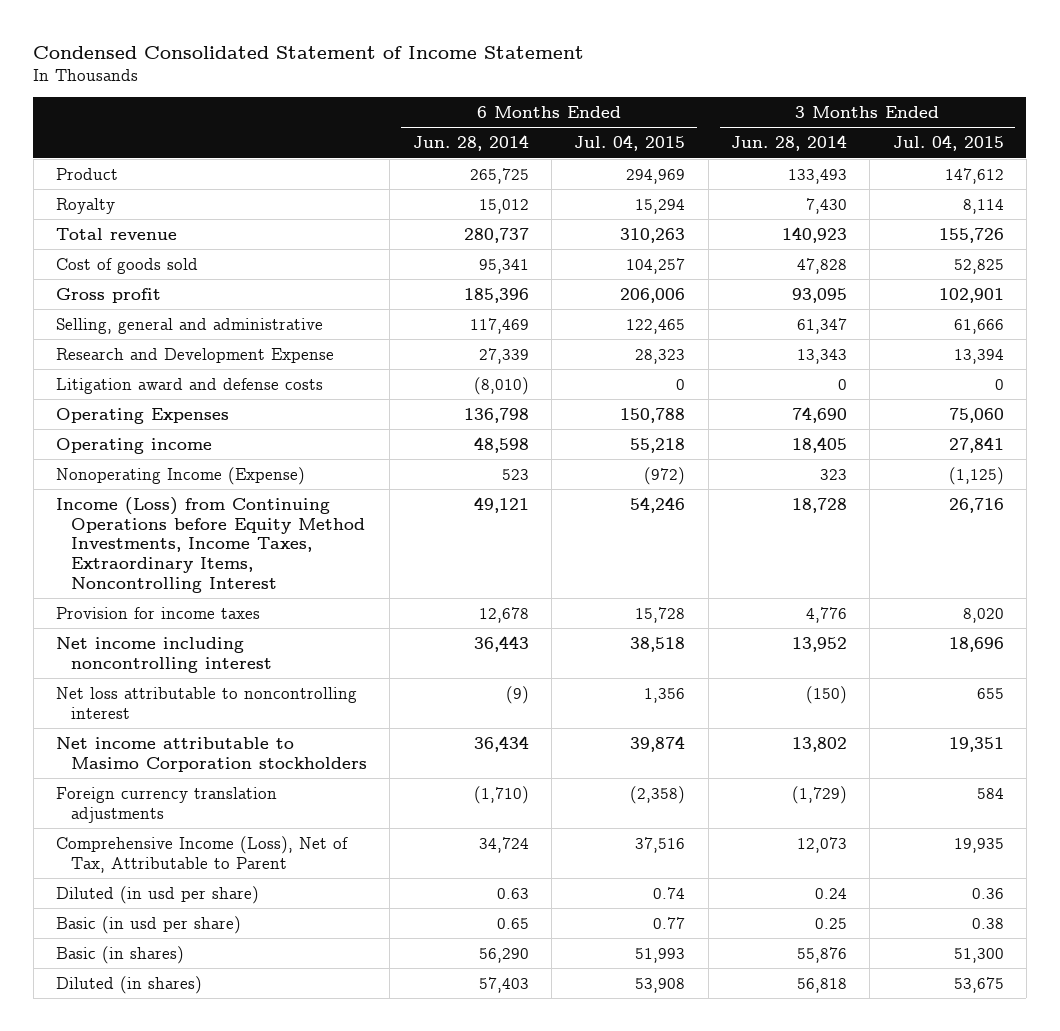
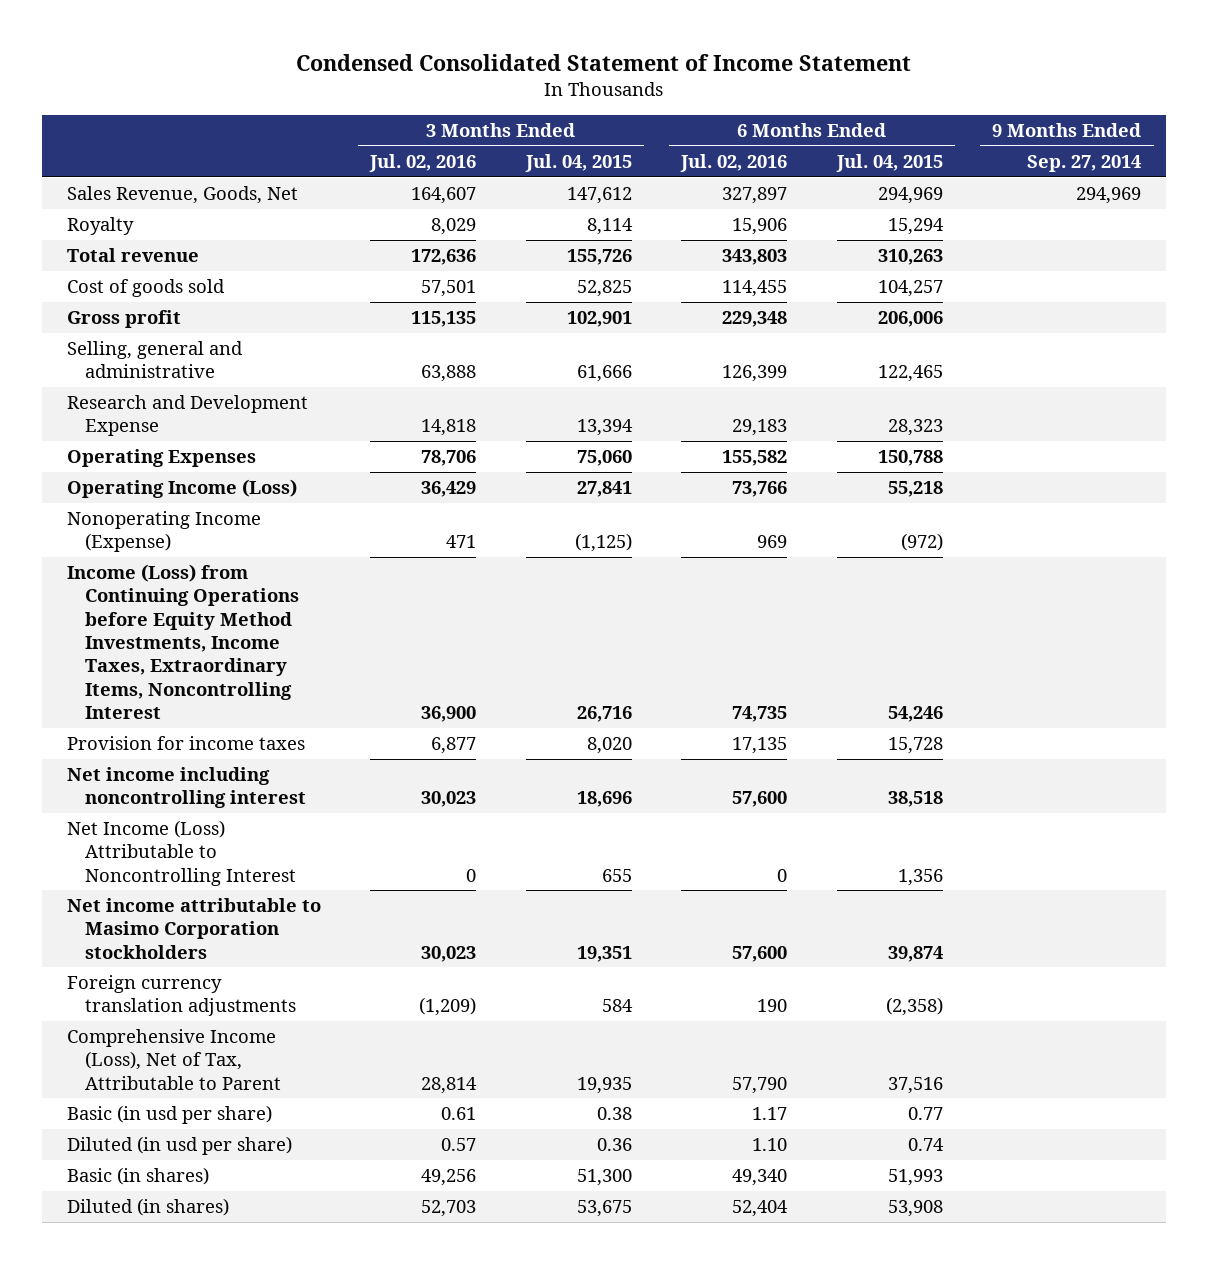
- | 6 Months Ended Jun. 28, 2014 | 6 Months Ended Jul. 04, 2015 | 3 Months Ended Jun. 28, 2014 | 3 Months Ended Jul. 04, 2015
+ | 3 Months Ended Jul. 02, 2016 | 3 Months Ended Jul. 04, 2015 | 6 Months Ended Jul. 02, 2016 | 6 Months Ended Jul. 04, 2015 | 9 Months Ended Sep. 27, 2014
- Product | 265,725 | 294,969 | 133,493 | 147,612
+ Sales Revenue, Goods, Net | 164,607 | 147,612 | 327,897 | 294,969 | 294,969
- Litigation award and defense costs | (8,010) | 0 | 0 | 0
- Operating income | 48,598 | 55,218 | 18,405 | 27,841
+ Operating Income (Loss) | 36,429 | 27,841 | 73,766 | 55,218 |
- Net loss attributable to noncontrolling interest | (9) | 1,356 | (150) | 655
+ Net Income (Loss) Attributable to Noncontrolling Interest | 0 | 655 | 0 | 1,356 |
moved down: Diluted (in usd per share) | 0.57 | 0.36 | 1.10 | 0.74 |

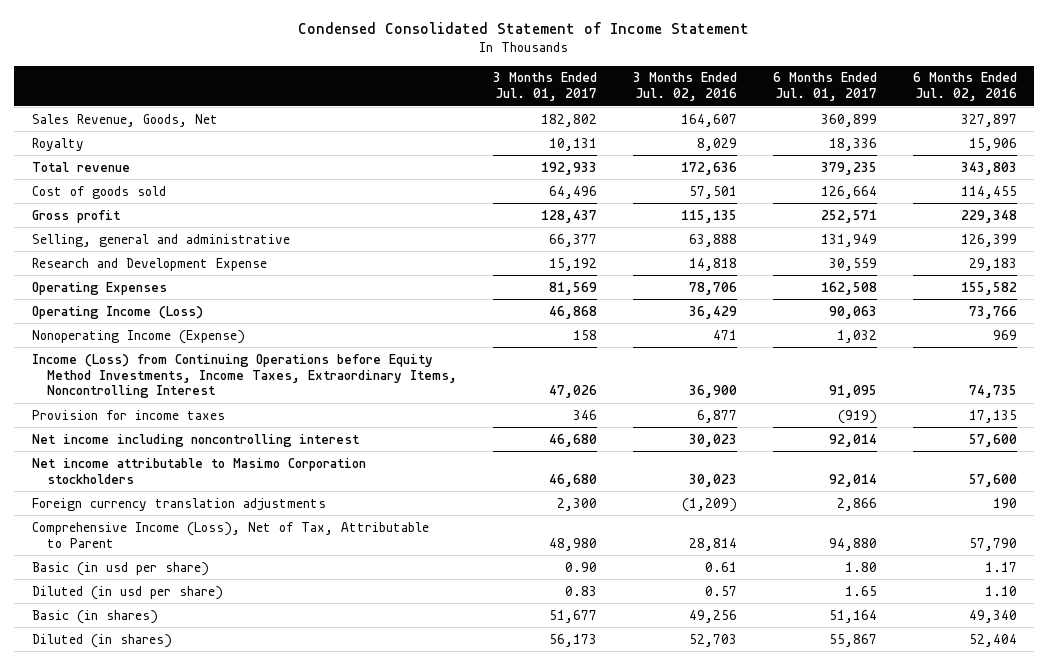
- | 3 Months Ended Jul. 02, 2016 | 3 Months Ended Jul. 04, 2015 | 6 Months Ended Jul. 02, 2016 | 6 Months Ended Jul. 04, 2015 | 9 Months Ended Sep. 27, 2014
+ | 3 Months Ended Jul. 01, 2017 | 3 Months Ended Jul. 02, 2016 | 6 Months Ended Jul. 01, 2017 | 6 Months Ended Jul. 02, 2016
- Net Income (Loss) Attributable to Noncontrolling Interest | 0 | 655 | 0 | 1,356 |

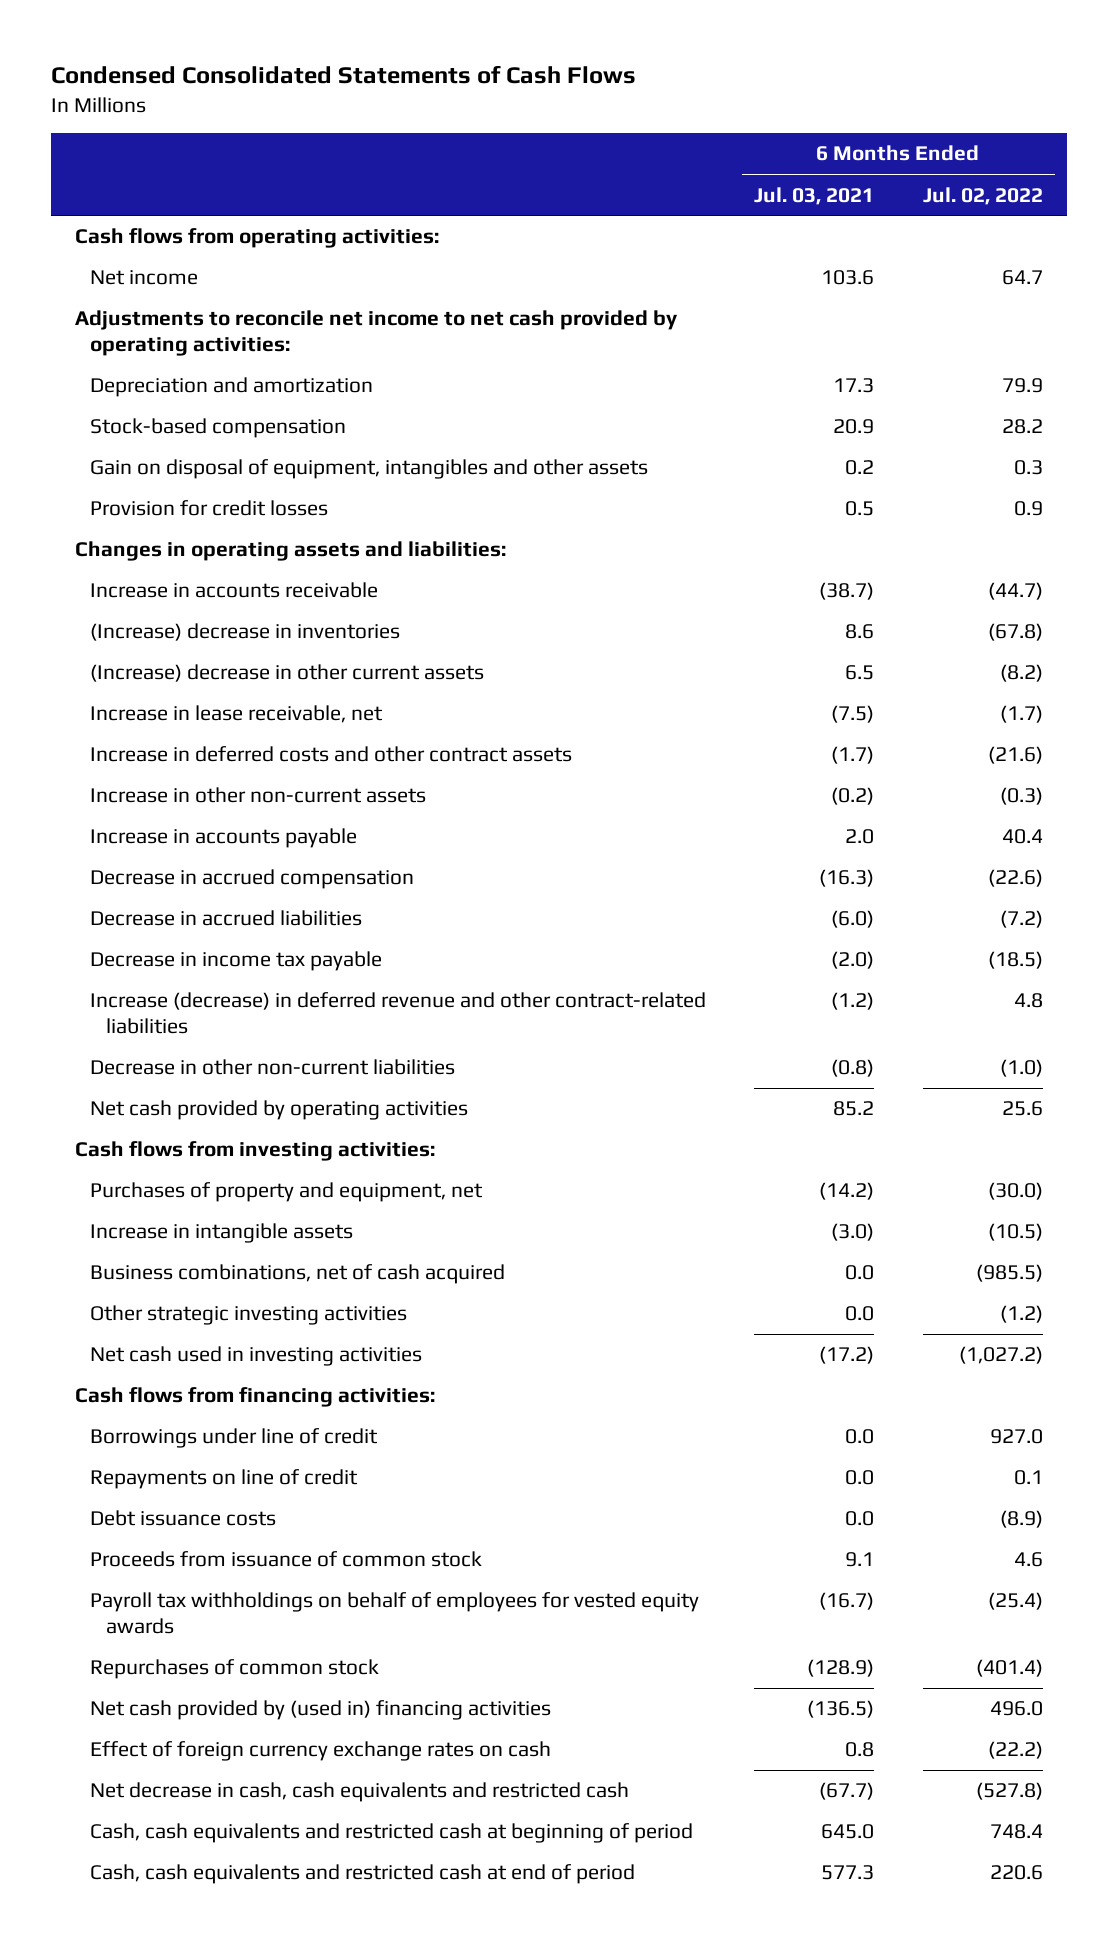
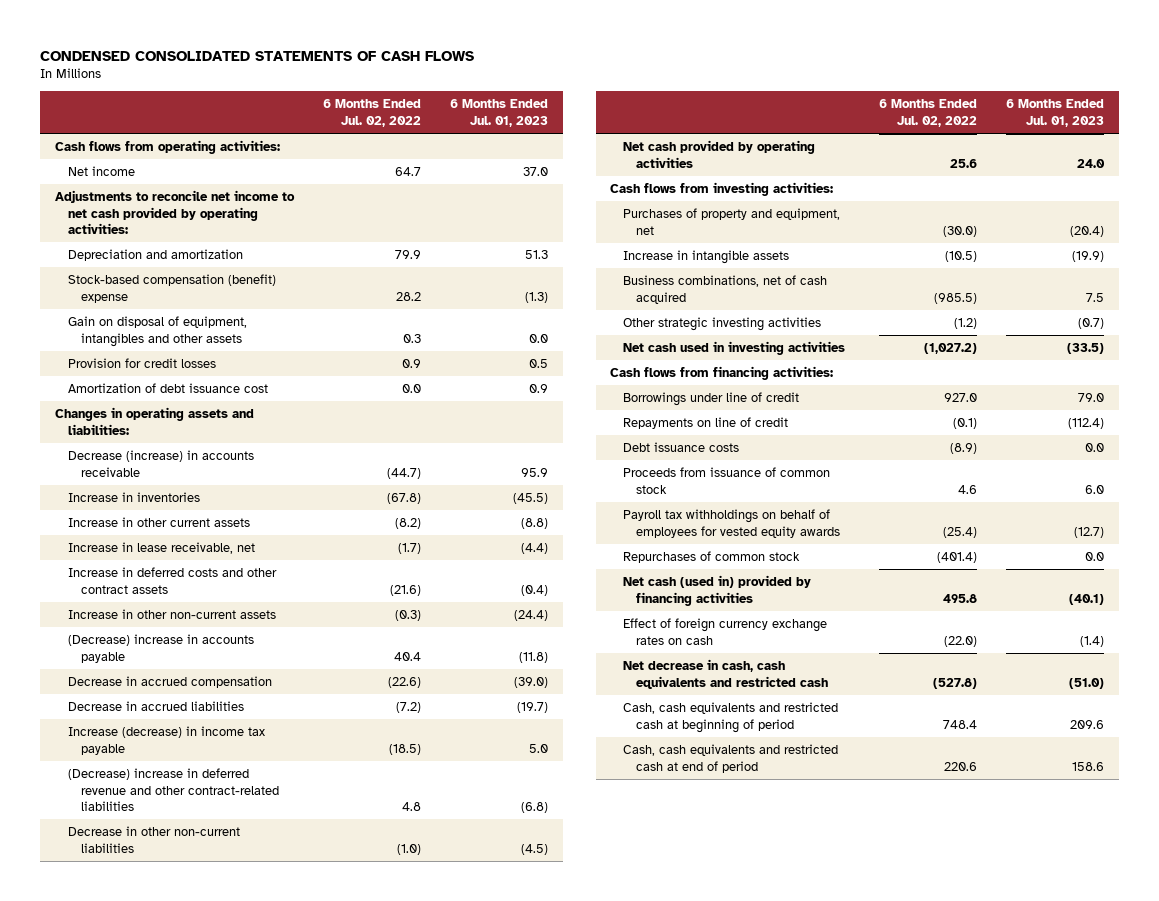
- Condensed Consolidated Statements of Cash Flows
+ CONDENSED CONSOLIDATED STATEMENTS OF CASH FLOWS
- | 6 Months Ended Jul. 03, 2021 | 6 Months Ended Jul. 02, 2022
+ | 6 Months Ended Jul. 02, 2022 | 6 Months Ended Jul. 01, 2023
- Stock-based compensation | 20.9 | 28.2
+ Stock-based compensation (benefit) expense | 28.2 | (1.3)
+ Amortization of debt issuance cost | 0.0 | 0.9
- Increase in accounts receivable | (38.7) | (44.7)
- (Increase) decrease in inventories | 8.6 | (67.8)
- (Increase) decrease in other current assets | 6.5 | (8.2)
+ Decrease (increase) in accounts receivable | (44.7) | 95.9
+ Increase in inventories | (67.8) | (45.5)
+ Increase in other current assets | (8.2) | (8.8)
- Increase in accounts payable | 2.0 | 40.4
+ (Decrease) increase in accounts payable | 40.4 | (11.8)
- Decrease in income tax payable | (2.0) | (18.5)
- Increase (decrease) in deferred revenue and other contract-related liabilities | (1.2) | 4.8
+ Increase (decrease) in income tax payable | (18.5) | 5.0
+ (Decrease) increase in deferred revenue and other contract-related liabilities | 4.8 | (6.8)
- Repayments on line of credit | 0.0 | 0.1
+ Repayments on line of credit | (0.1) | (112.4)
- Net cash provided by (used in) financing activities | (136.5) | 496.0
- Effect of foreign currency exchange rates on cash | 0.8 | (22.2)
+ Net cash (used in) provided by financing activities | 495.8 | (40.1)
+ Effect of foreign currency exchange rates on cash | (22.0) | (1.4)

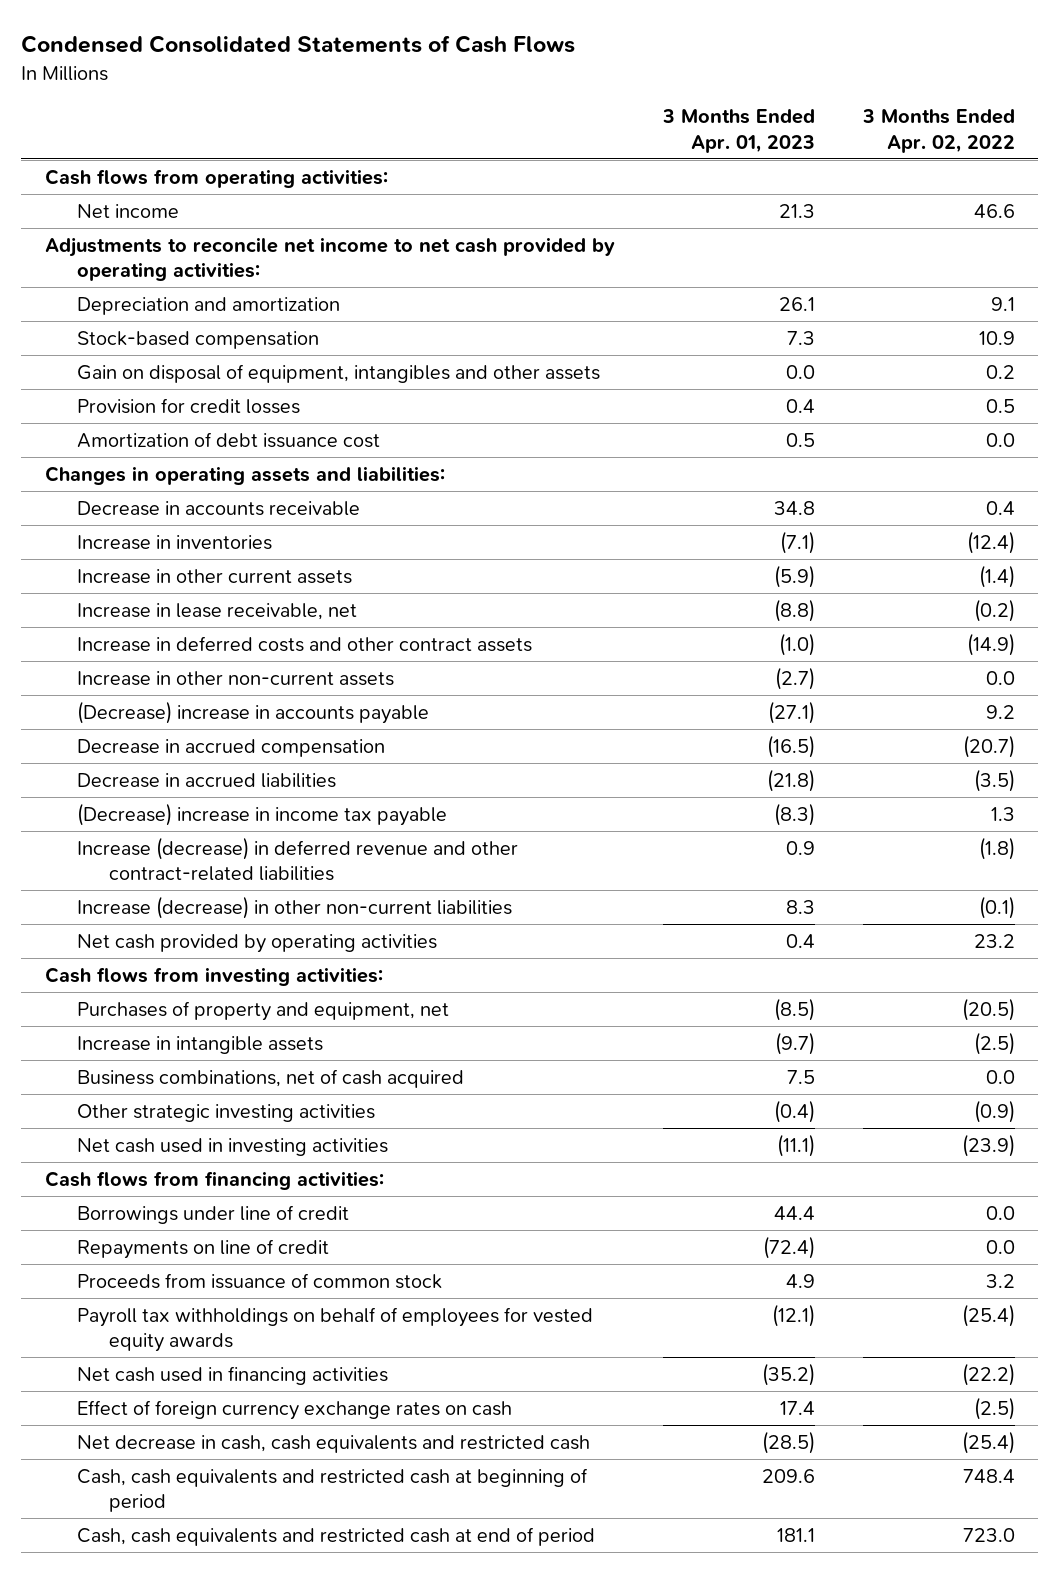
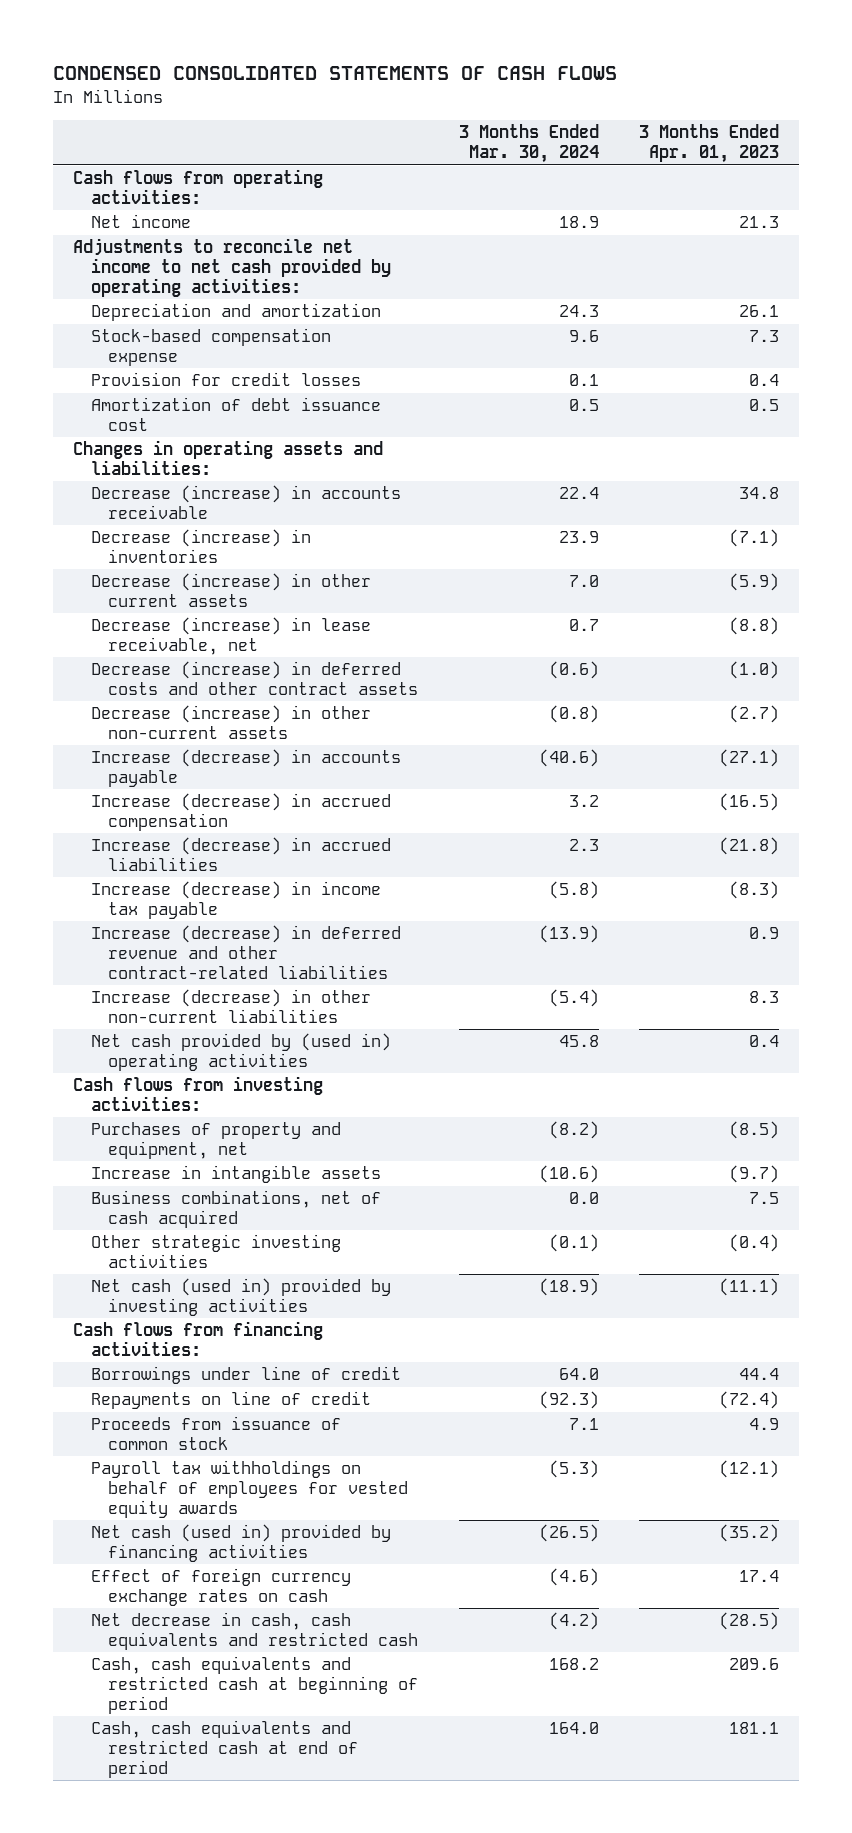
- Condensed Consolidated Statements of Cash Flows
+ CONDENSED CONSOLIDATED STATEMENTS OF CASH FLOWS
- | 3 Months Ended Apr. 01, 2023 | 3 Months Ended Apr. 02, 2022
+ | 3 Months Ended Mar. 30, 2024 | 3 Months Ended Apr. 01, 2023
- Stock-based compensation | 7.3 | 10.9
- Gain on disposal of equipment, intangibles and other assets | 0.0 | 0.2
+ Stock-based compensation expense | 9.6 | 7.3
- Decrease in accounts receivable | 34.8 | 0.4
- Increase in inventories | (7.1) | (12.4)
- Increase in other current assets | (5.9) | (1.4)
- Increase in lease receivable, net | (8.8) | (0.2)
- Increase in deferred costs and other contract assets | (1.0) | (14.9)
- Increase in other non-current assets | (2.7) | 0.0
- (Decrease) increase in accounts payable | (27.1) | 9.2
- Decrease in accrued compensation | (16.5) | (20.7)
- Decrease in accrued liabilities | (21.8) | (3.5)
- (Decrease) increase in income tax payable | (8.3) | 1.3
+ Decrease (increase) in accounts receivable | 22.4 | 34.8
+ Decrease (increase) in inventories | 23.9 | (7.1)
+ Decrease (increase) in other current assets | 7.0 | (5.9)
+ Decrease (increase) in lease receivable, net | 0.7 | (8.8)
+ Decrease (increase) in deferred costs and other contract assets | (0.6) | (1.0)
+ Decrease (increase) in other non-current assets | (0.8) | (2.7)
+ Increase (decrease) in accounts payable | (40.6) | (27.1)
+ Increase (decrease) in accrued compensation | 3.2 | (16.5)
+ Increase (decrease) in accrued liabilities | 2.3 | (21.8)
+ Increase (decrease) in income tax payable | (5.8) | (8.3)
- Net cash provided by operating activities | 0.4 | 23.2
+ Net cash provided by (used in) operating activities | 45.8 | 0.4
- Net cash used in investing activities | (11.1) | (23.9)
+ Net cash (used in) provided by investing activities | (18.9) | (11.1)
- Net cash used in financing activities | (35.2) | (22.2)
+ Net cash (used in) provided by financing activities | (26.5) | (35.2)

